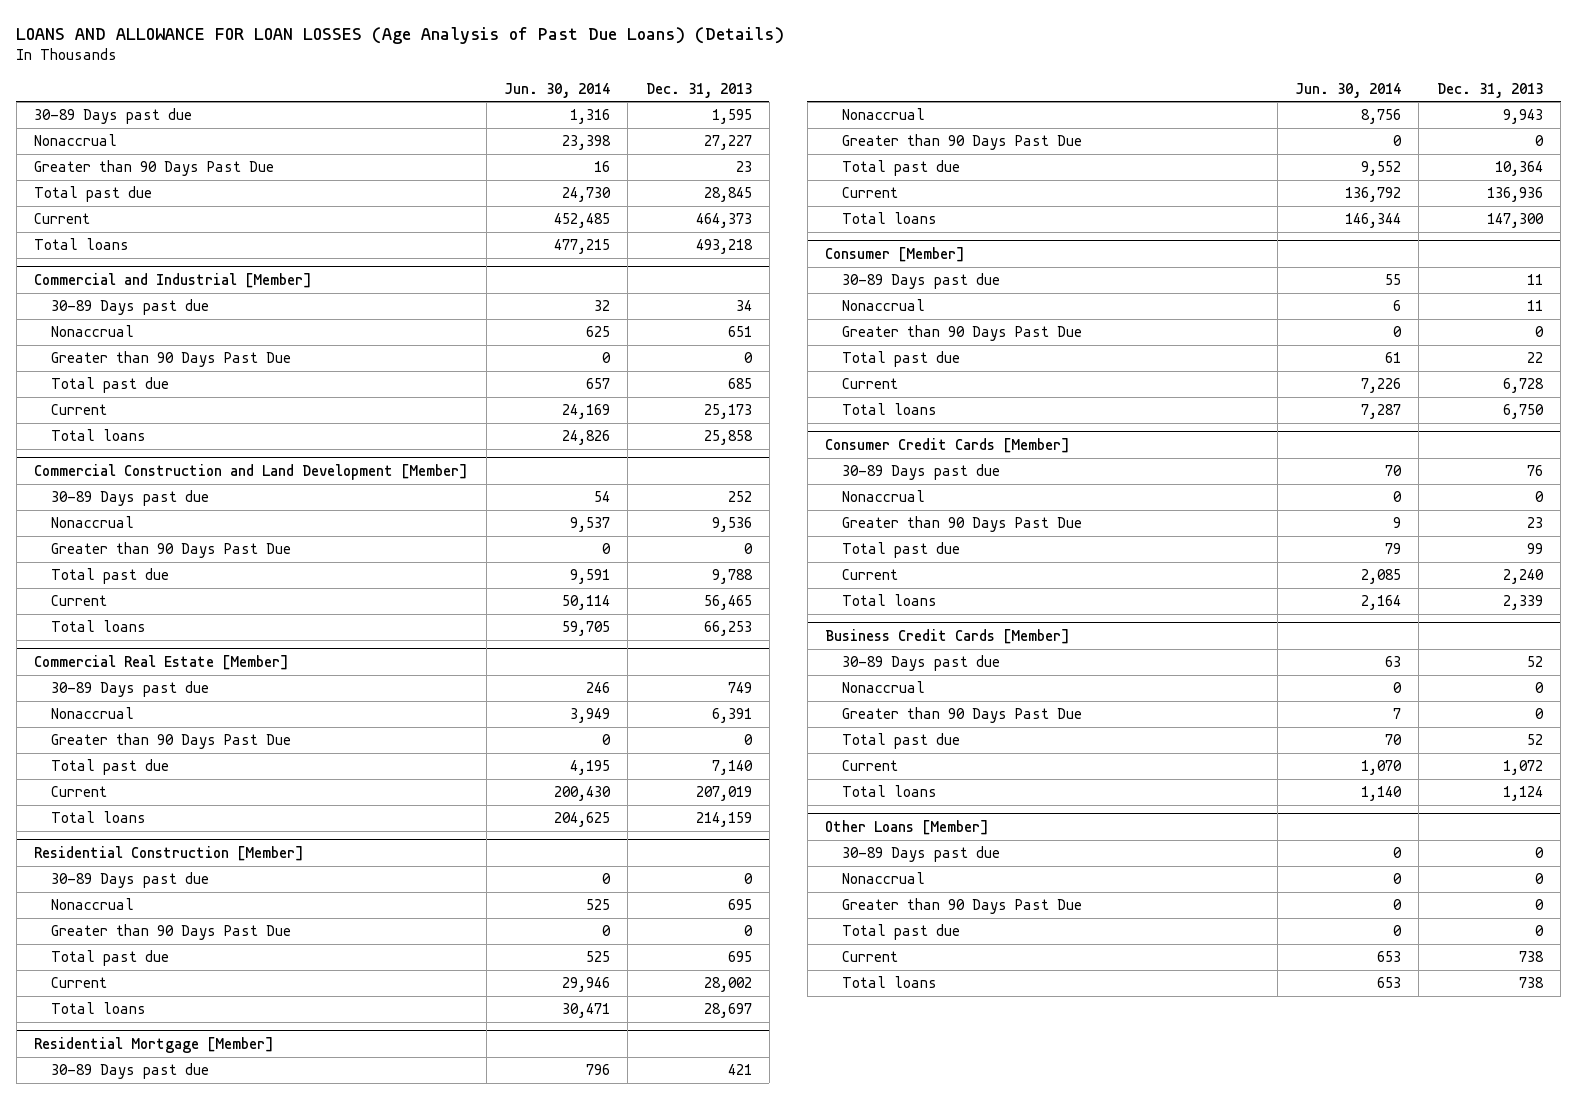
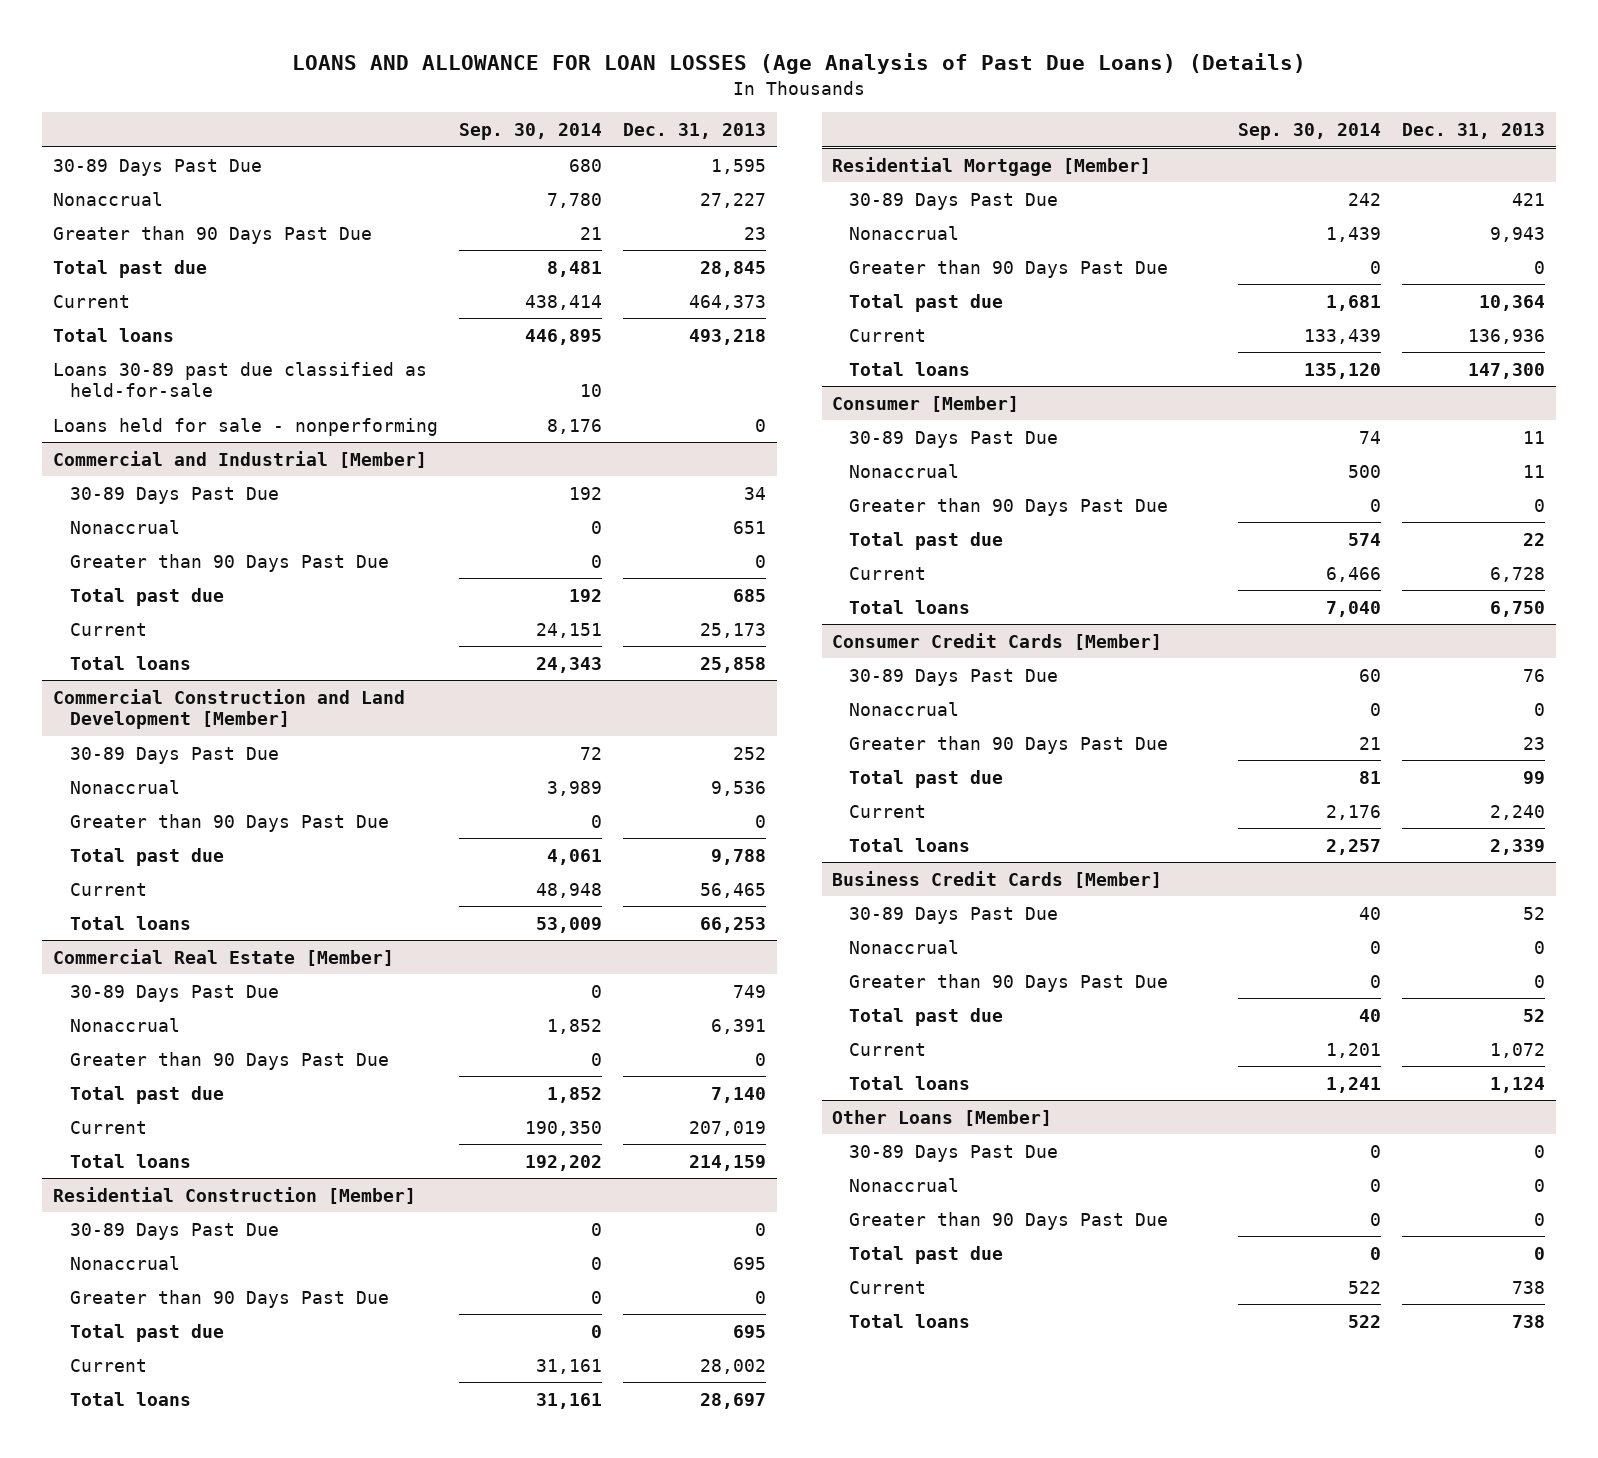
- | Jun. 30, 2014 | Dec. 31, 2013
+ | Sep. 30, 2014 | Dec. 31, 2013
- 30-89 Days past due | 1,316 | 1,595
+ 30-89 Days Past Due | 680 | 1,595
+ Loans 30-89 past due classified as held-for-sale | 10 |
+ Loans held for sale - nonperforming | 8,176 | 0
@ Commercial and Industrial [Member]
- 30-89 Days past due | 32 | 34
+ 30-89 Days Past Due | 192 | 34
@ Commercial Construction and Land Development [Member]
- 30-89 Days past due | 54 | 252
+ 30-89 Days Past Due | 72 | 252
@ Commercial Real Estate [Member]
- 30-89 Days past due | 246 | 749
+ 30-89 Days Past Due | 0 | 749
@ Residential Construction [Member]
- 30-89 Days past due | 0 | 0
+ 30-89 Days Past Due | 0 | 0
@ Residential Mortgage [Member]
- 30-89 Days past due | 796 | 421
+ 30-89 Days Past Due | 242 | 421
@ Consumer [Member]
- 30-89 Days past due | 55 | 11
+ 30-89 Days Past Due | 74 | 11
@ Consumer Credit Cards [Member]
- 30-89 Days past due | 70 | 76
+ 30-89 Days Past Due | 60 | 76
@ Business Credit Cards [Member]
- 30-89 Days past due | 63 | 52
+ 30-89 Days Past Due | 40 | 52
@ Other Loans [Member]
- 30-89 Days past due | 0 | 0
+ 30-89 Days Past Due | 0 | 0

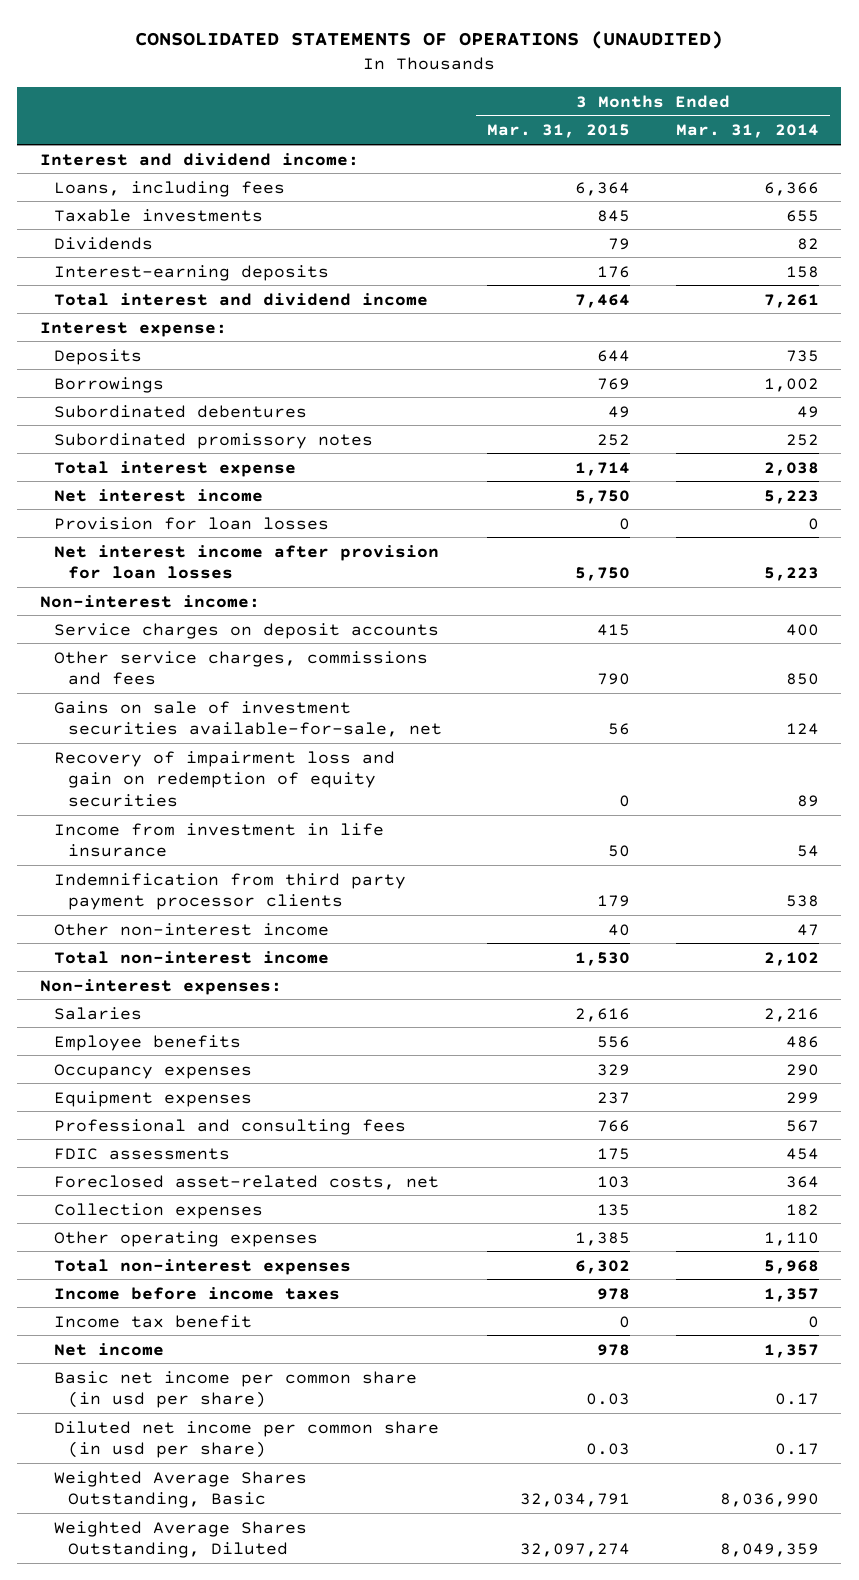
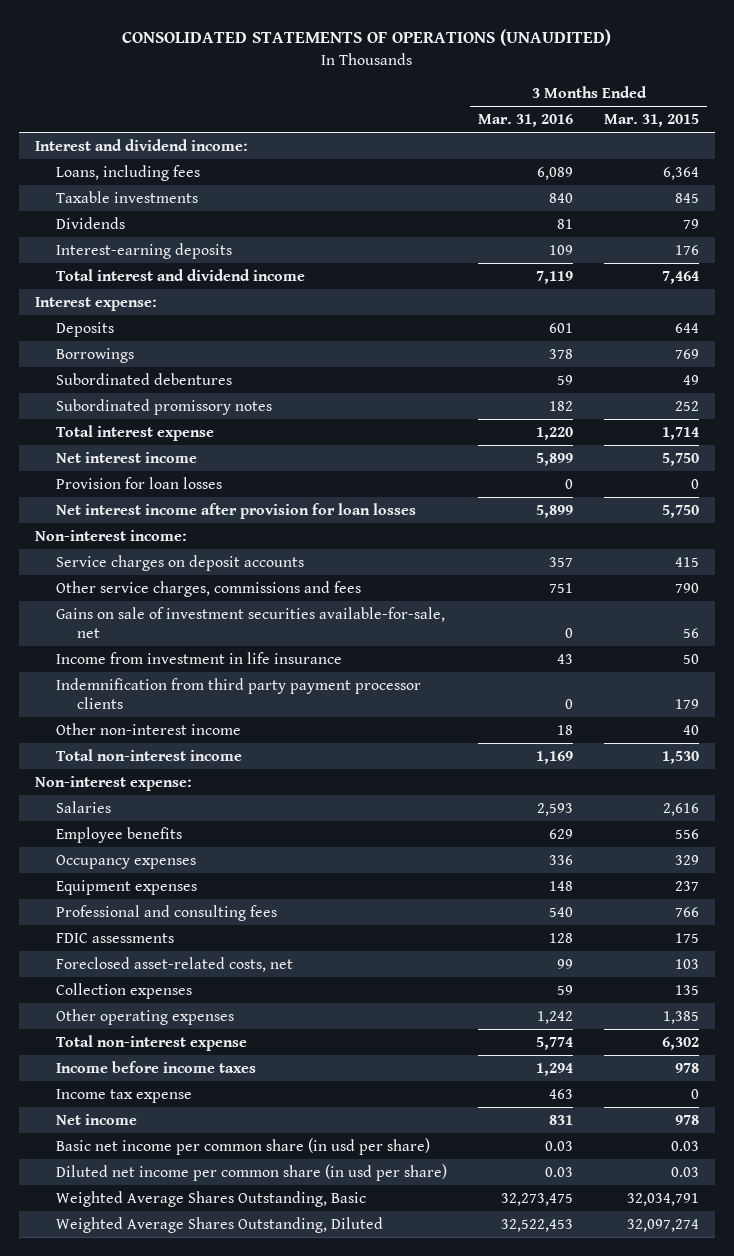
- | 3 Months Ended Mar. 31, 2015 | 3 Months Ended Mar. 31, 2014
+ | 3 Months Ended Mar. 31, 2016 | 3 Months Ended Mar. 31, 2015
- Recovery of impairment loss and gain on redemption of equity securities | 0 | 89
- Non-interest expenses:
+ Non-interest expense:
- Total non-interest expenses | 6,302 | 5,968
+ Total non-interest expense | 5,774 | 6,302
- Income tax benefit | 0 | 0
+ Income tax expense | 463 | 0

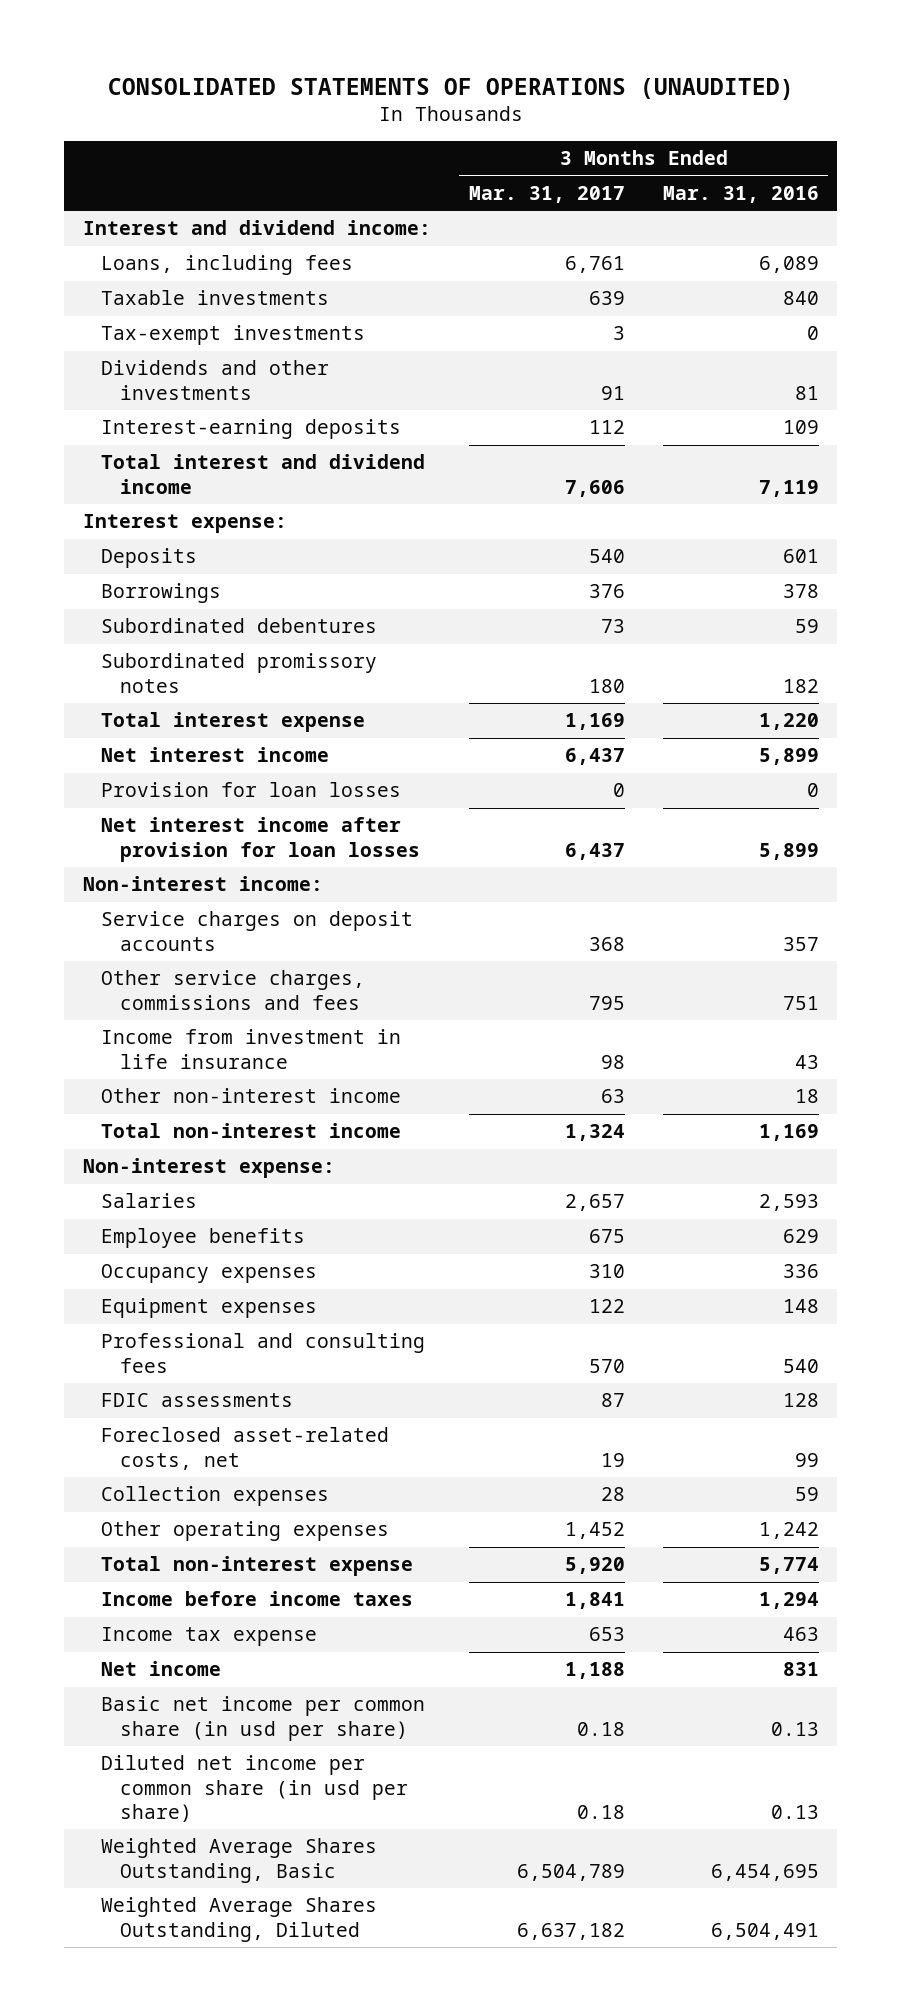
- | 3 Months Ended Mar. 31, 2016 | 3 Months Ended Mar. 31, 2015
+ | 3 Months Ended Mar. 31, 2017 | 3 Months Ended Mar. 31, 2016
- Dividends | 81 | 79
+ Tax-exempt investments | 3 | 0
+ Dividends and other investments | 91 | 81
- Gains on sale of investment securities available-for-sale, net | 0 | 56
- Indemnification from third party payment processor clients | 0 | 179
- Basic net income per common share (in usd per share) | 0.03 | 0.03
- Diluted net income per common share (in usd per share) | 0.03 | 0.03
- Weighted Average Shares Outstanding, Basic | 32,273,475 | 32,034,791
- Weighted Average Shares Outstanding, Diluted | 32,522,453 | 32,097,274
+ Basic net income per common share (in usd per share) | 0.18 | 0.13
+ Diluted net income per common share (in usd per share) | 0.18 | 0.13
+ Weighted Average Shares Outstanding, Basic | 6,504,789 | 6,454,695
+ Weighted Average Shares Outstanding, Diluted | 6,637,182 | 6,504,491

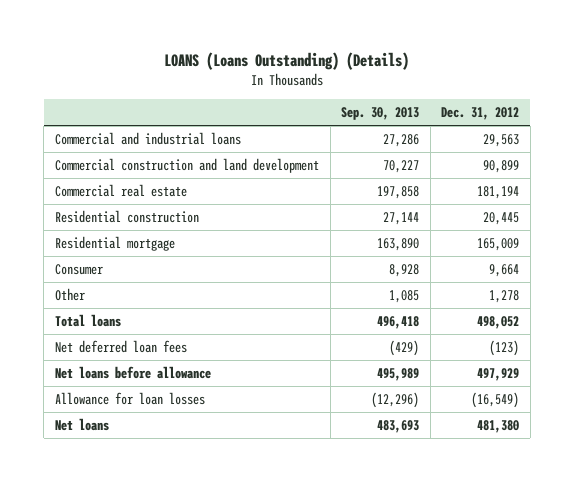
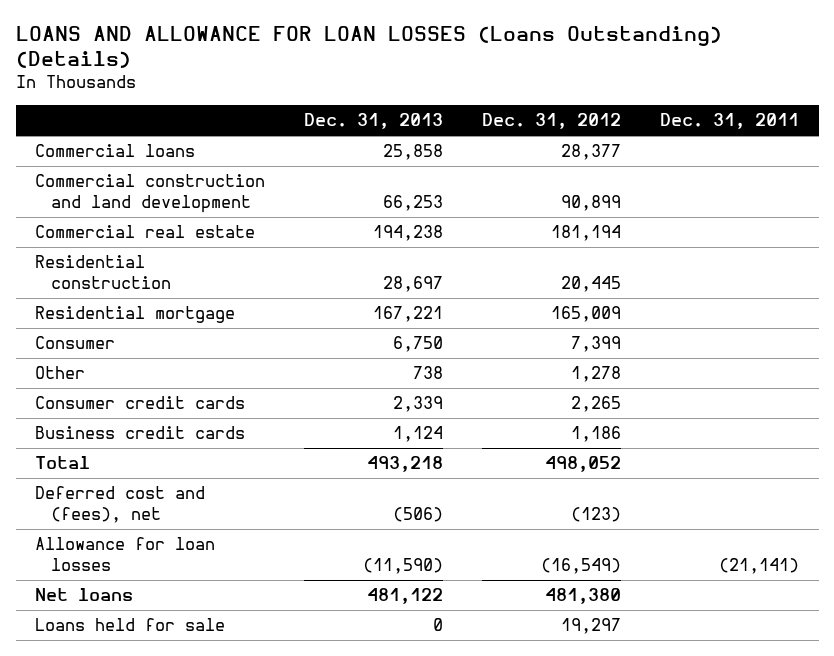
- LOANS (Loans Outstanding) (Details)
+ LOANS AND ALLOWANCE FOR LOAN LOSSES (Loans Outstanding) (Details)
- | Sep. 30, 2013 | Dec. 31, 2012
+ | Dec. 31, 2013 | Dec. 31, 2012 | Dec. 31, 2011
- Commercial and industrial loans | 27,286 | 29,563
+ Commercial loans | 25,858 | 28,377 |
- Consumer | 8,928 | 9,664
+ Consumer | 6,750 | 7,399 |
- Total loans | 496,418 | 498,052
- Net deferred loan fees | (429) | (123)
- Net loans before allowance | 495,989 | 497,929
+ Consumer credit cards | 2,339 | 2,265 |
+ Business credit cards | 1,124 | 1,186 |
+ Total | 493,218 | 498,052 |
+ Deferred cost and (fees), net | (506) | (123) |
+ Loans held for sale | 0 | 19,297 |

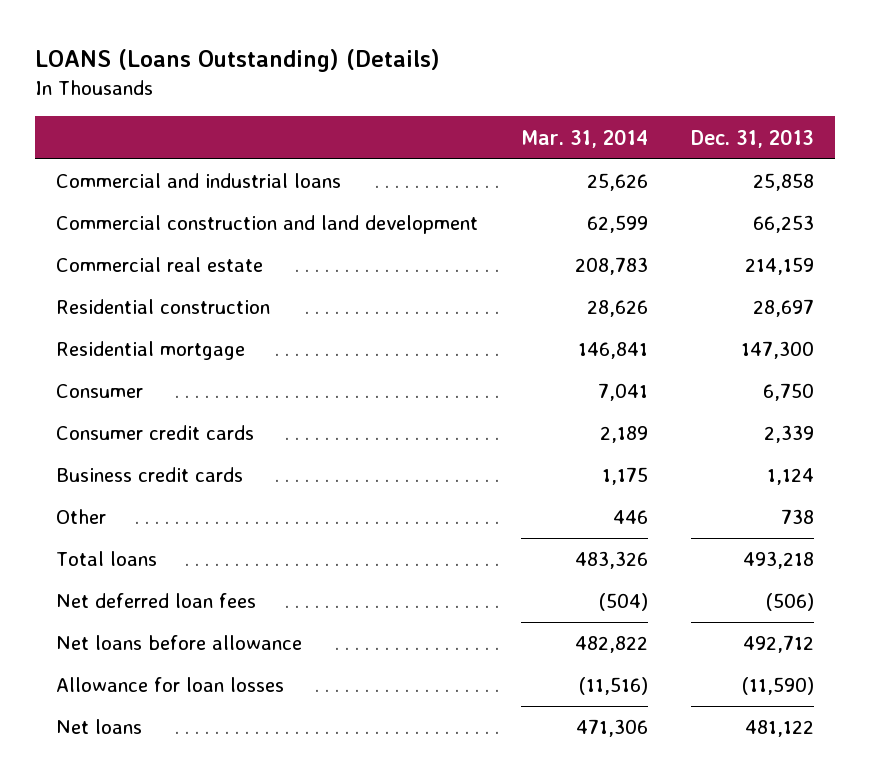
- LOANS AND ALLOWANCE FOR LOAN LOSSES (Loans Outstanding) (Details)
+ LOANS (Loans Outstanding) (Details)
- | Dec. 31, 2013 | Dec. 31, 2012 | Dec. 31, 2011
+ | Mar. 31, 2014 | Dec. 31, 2013
- Commercial loans | 25,858 | 28,377 |
+ Commercial and industrial loans | 25,626 | 25,858
- Commercial real estate | 194,238 | 181,194 |
+ Commercial real estate | 208,783 | 214,159
- Residential mortgage | 167,221 | 165,009 |
+ Residential mortgage | 146,841 | 147,300
- Total | 493,218 | 498,052 |
- Deferred cost and (fees), net | (506) | (123) |
moved down: Other | 446 | 738
+ Total loans | 483,326 | 493,218
+ Net deferred loan fees | (504) | (506)
+ Net loans before allowance | 482,822 | 492,712
- Loans held for sale | 0 | 19,297 |

